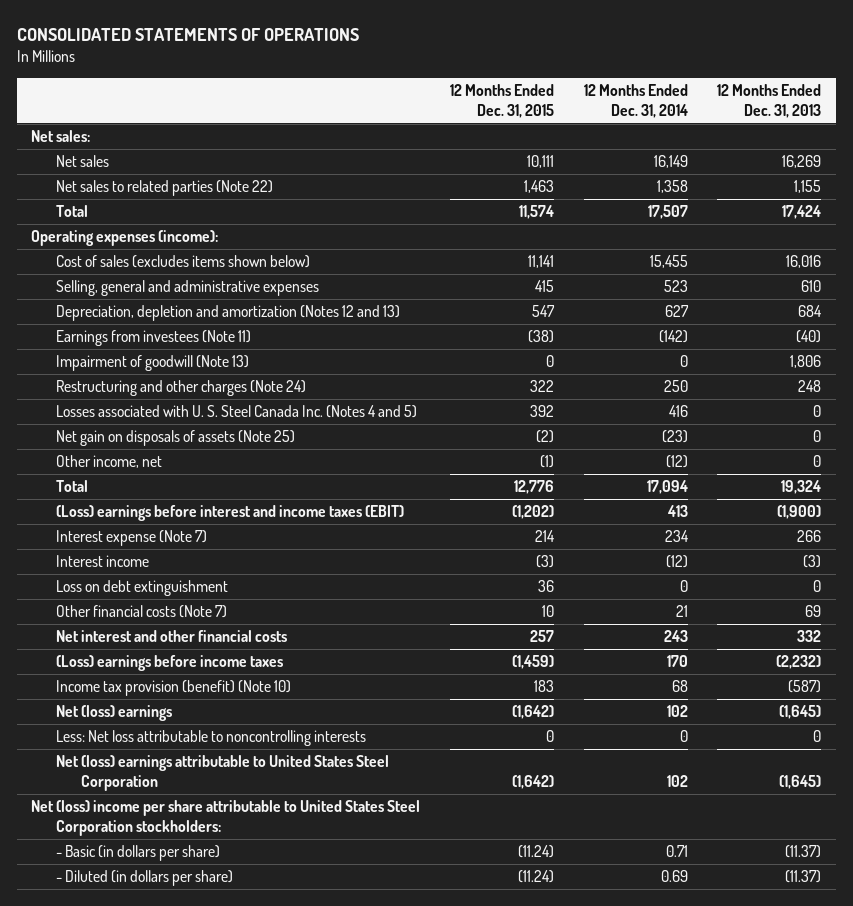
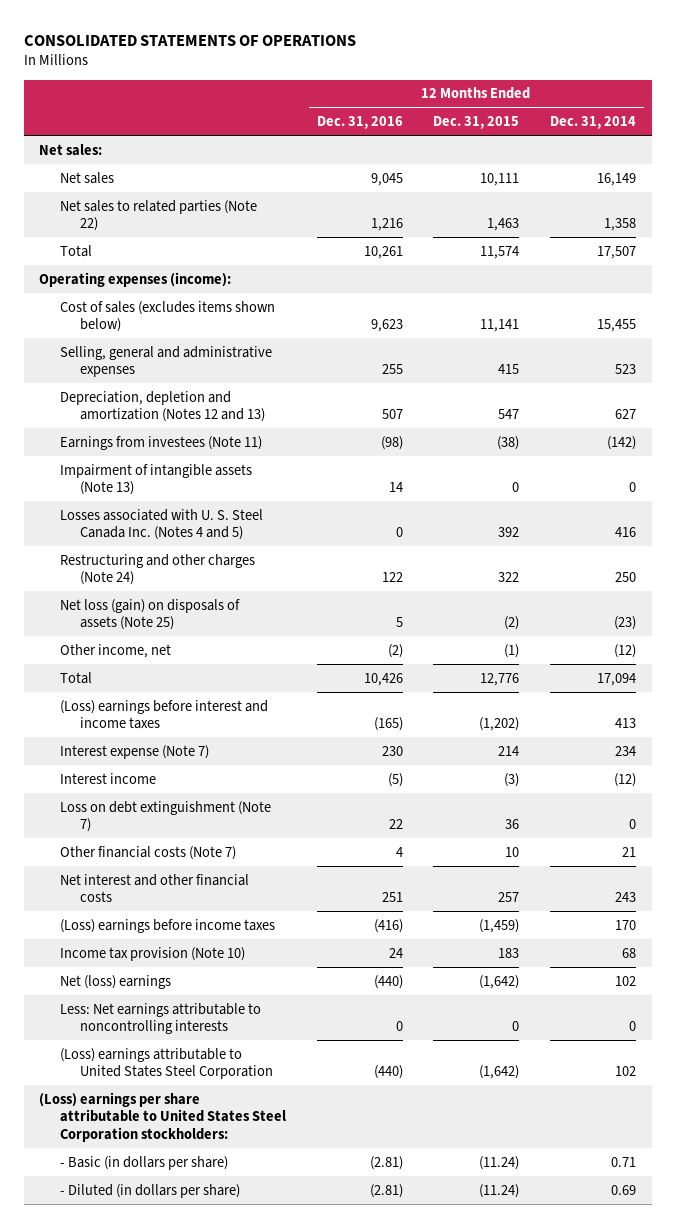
- | 12 Months Ended Dec. 31, 2015 | 12 Months Ended Dec. 31, 2014 | 12 Months Ended Dec. 31, 2013
+ | 12 Months Ended Dec. 31, 2016 | 12 Months Ended Dec. 31, 2015 | 12 Months Ended Dec. 31, 2014
- Impairment of goodwill (Note 13) | 0 | 0 | 1,806
+ Impairment of intangible assets (Note 13) | 14 | 0 | 0
- Net gain on disposals of assets (Note 25) | (2) | (23) | 0
moved down: Restructuring and other charges (Note 24) | 122 | 322 | 250
+ Net loss (gain) on disposals of assets (Note 25) | 5 | (2) | (23)
- (Loss) earnings before interest and income taxes (EBIT) | (1,202) | 413 | (1,900)
+ (Loss) earnings before interest and income taxes | (165) | (1,202) | 413
- Loss on debt extinguishment | 36 | 0 | 0
+ Loss on debt extinguishment (Note 7) | 22 | 36 | 0
- Income tax provision (benefit) (Note 10) | 183 | 68 | (587)
+ Income tax provision (Note 10) | 24 | 183 | 68
- Less: Net loss attributable to noncontrolling interests | 0 | 0 | 0
- Net (loss) earnings attributable to United States Steel Corporation | (1,642) | 102 | (1,645)
- Net (loss) income per share attributable to United States Steel Corporation stockholders:
+ Less: Net earnings attributable to noncontrolling interests | 0 | 0 | 0
+ (Loss) earnings attributable to United States Steel Corporation | (440) | (1,642) | 102
+ (Loss) earnings per share attributable to United States Steel Corporation stockholders:

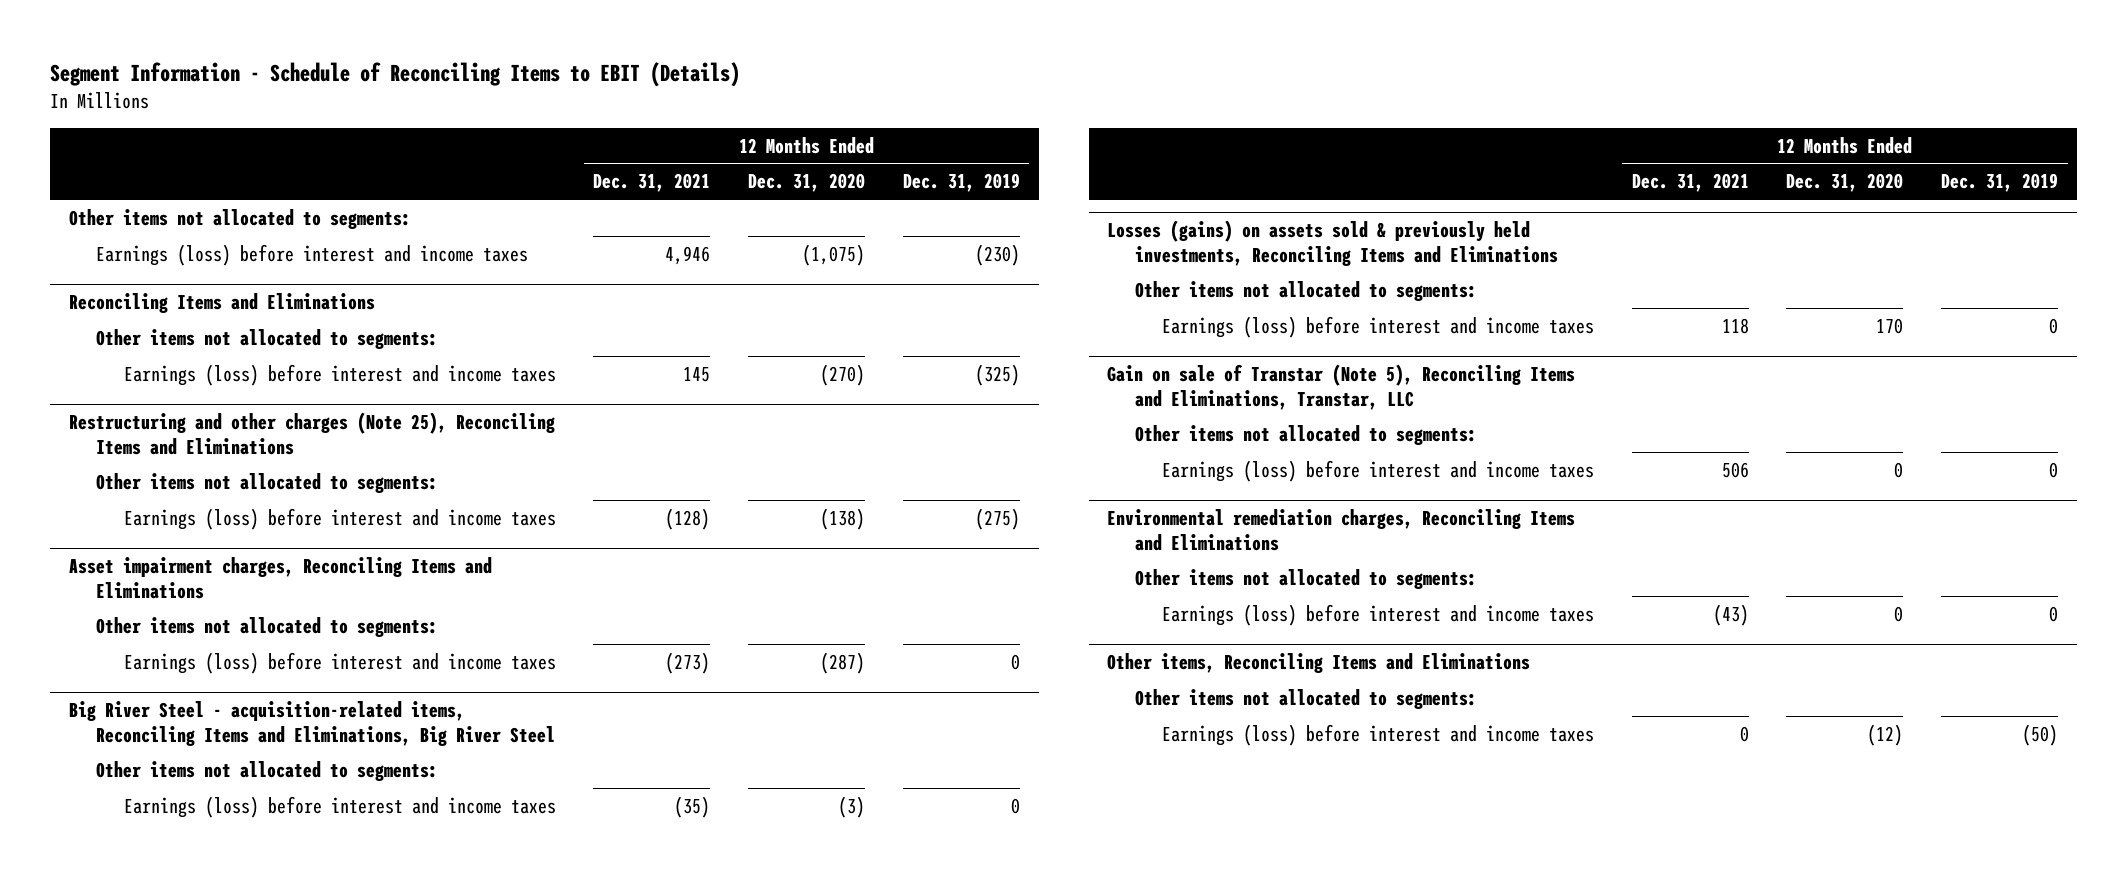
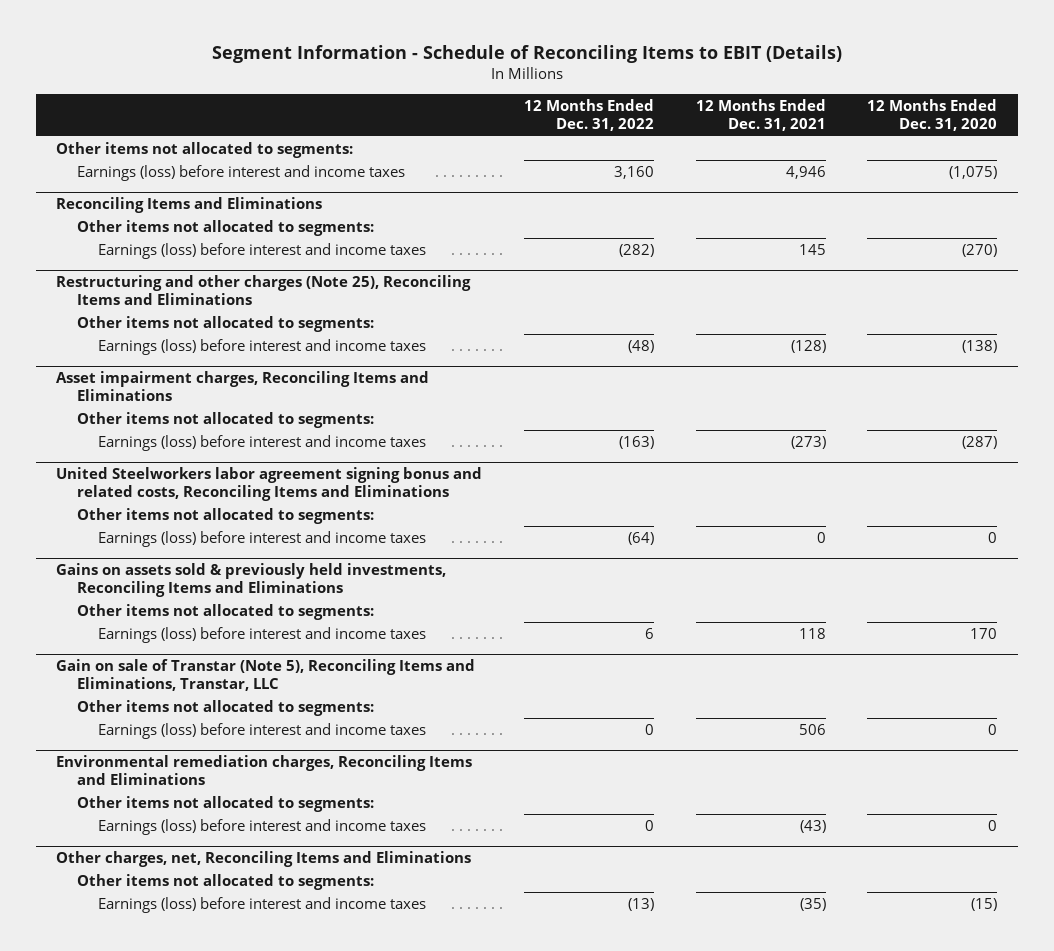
- | 12 Months Ended Dec. 31, 2021 | 12 Months Ended Dec. 31, 2020 | 12 Months Ended Dec. 31, 2019
+ | 12 Months Ended Dec. 31, 2022 | 12 Months Ended Dec. 31, 2021 | 12 Months Ended Dec. 31, 2020
- Big River Steel - acquisition-related items, Reconciling Items and Eliminations, Big River Steel
+ United Steelworkers labor agreement signing bonus and related costs, Reconciling Items and Eliminations
- Earnings (loss) before interest and income taxes | (35) | (3) | 0
- Losses (gains) on assets sold & previously held investments, Reconciling Items and Eliminations
+ Earnings (loss) before interest and income taxes | (64) | 0 | 0
+ Gains on assets sold & previously held investments, Reconciling Items and Eliminations
- Other items, Reconciling Items and Eliminations
+ Other charges, net, Reconciling Items and Eliminations
- Earnings (loss) before interest and income taxes | 0 | (12) | (50)
+ Earnings (loss) before interest and income taxes | (13) | (35) | (15)

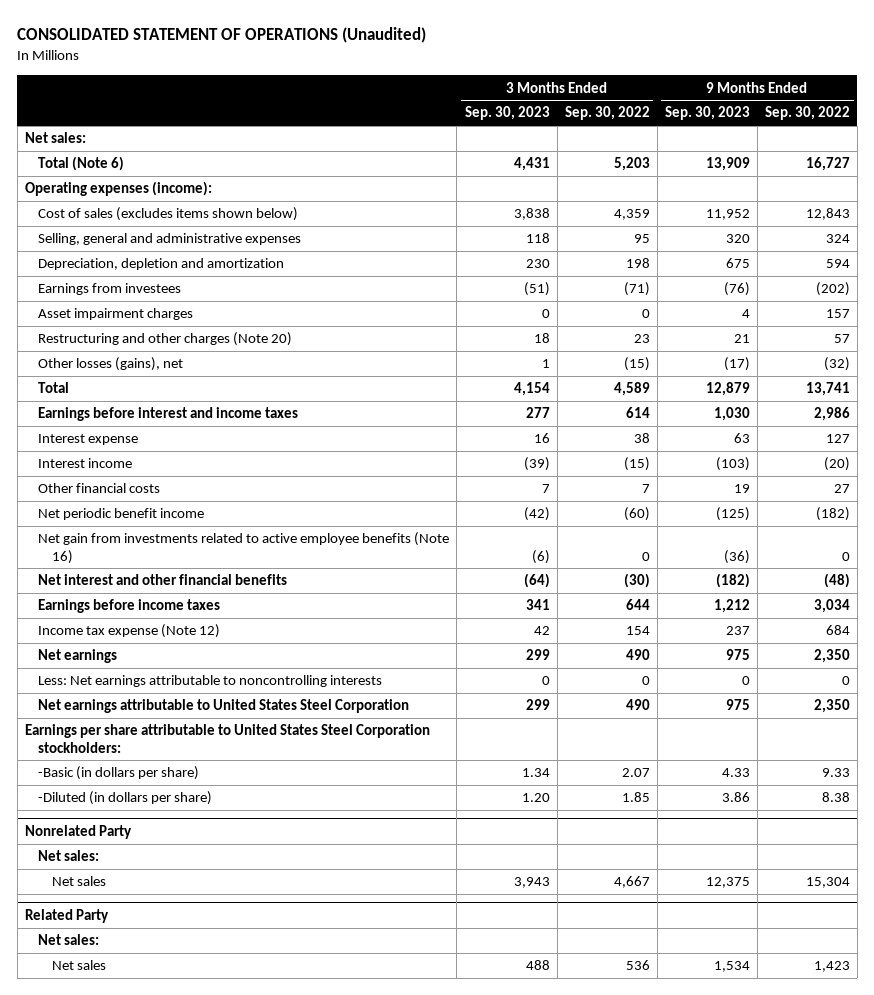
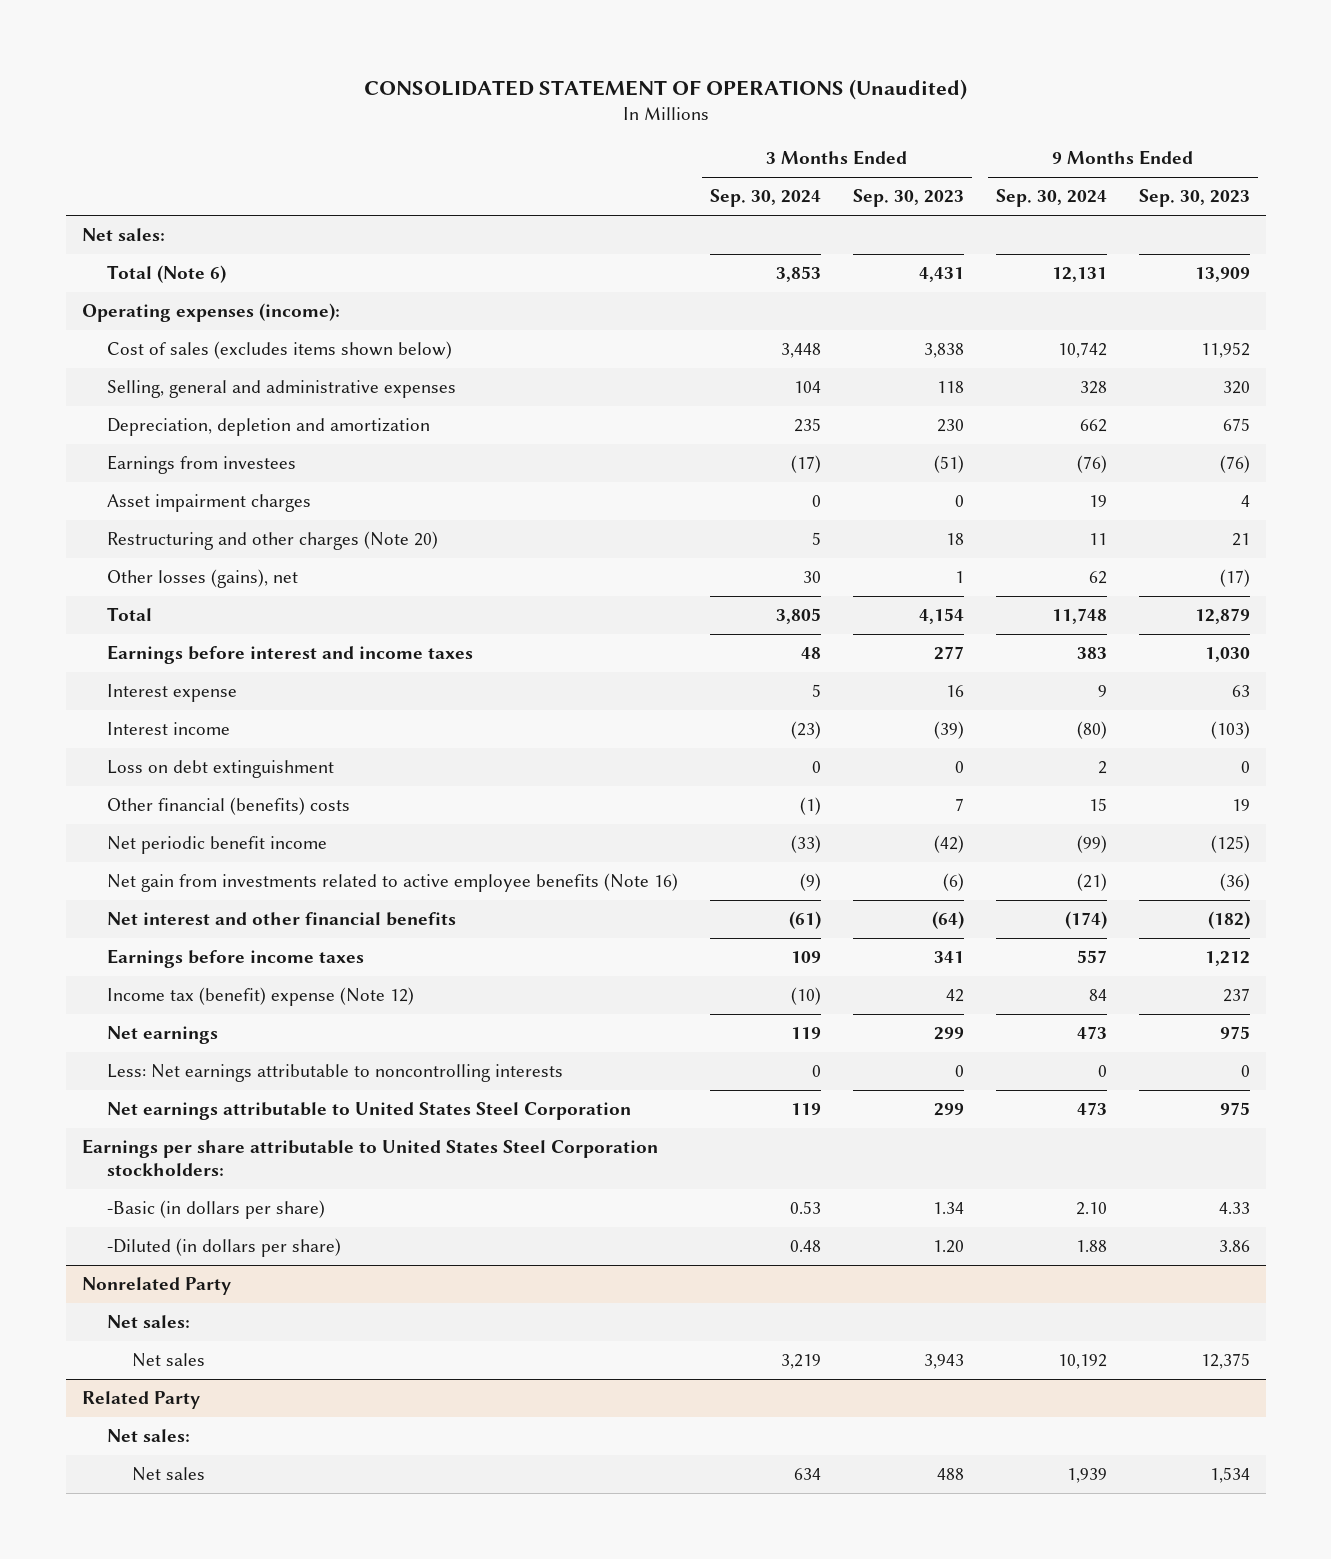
- | 3 Months Ended Sep. 30, 2023 | 3 Months Ended Sep. 30, 2022 | 9 Months Ended Sep. 30, 2023 | 9 Months Ended Sep. 30, 2022
+ | 3 Months Ended Sep. 30, 2024 | 3 Months Ended Sep. 30, 2023 | 9 Months Ended Sep. 30, 2024 | 9 Months Ended Sep. 30, 2023
- Other financial costs | 7 | 7 | 19 | 27
+ Loss on debt extinguishment | 0 | 0 | 2 | 0
+ Other financial (benefits) costs | (1) | 7 | 15 | 19
- Income tax expense (Note 12) | 42 | 154 | 237 | 684
+ Income tax (benefit) expense (Note 12) | (10) | 42 | 84 | 237

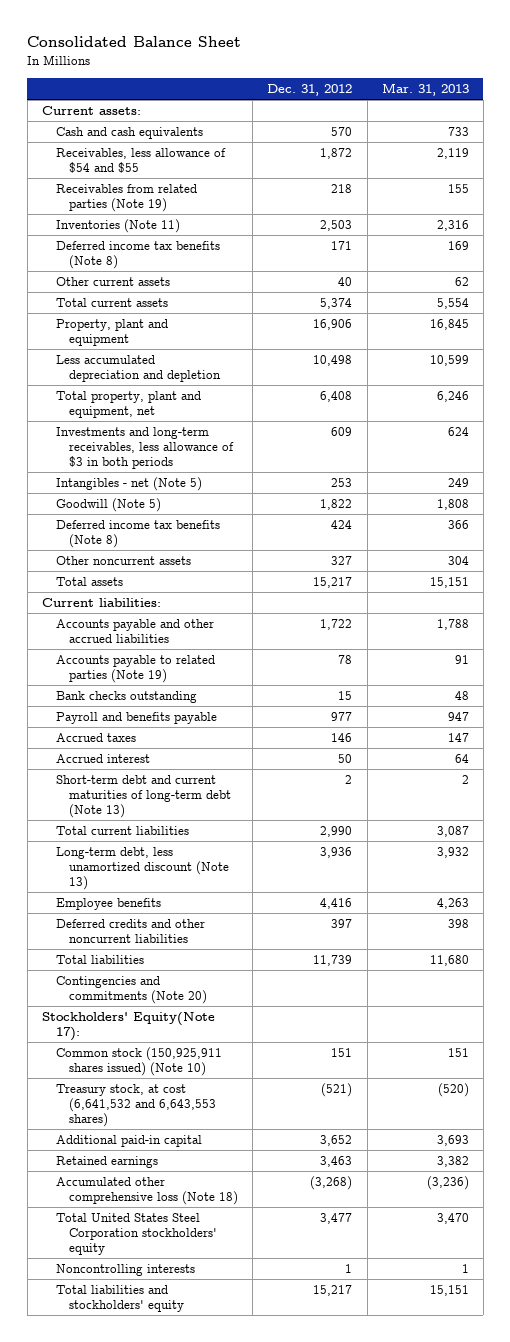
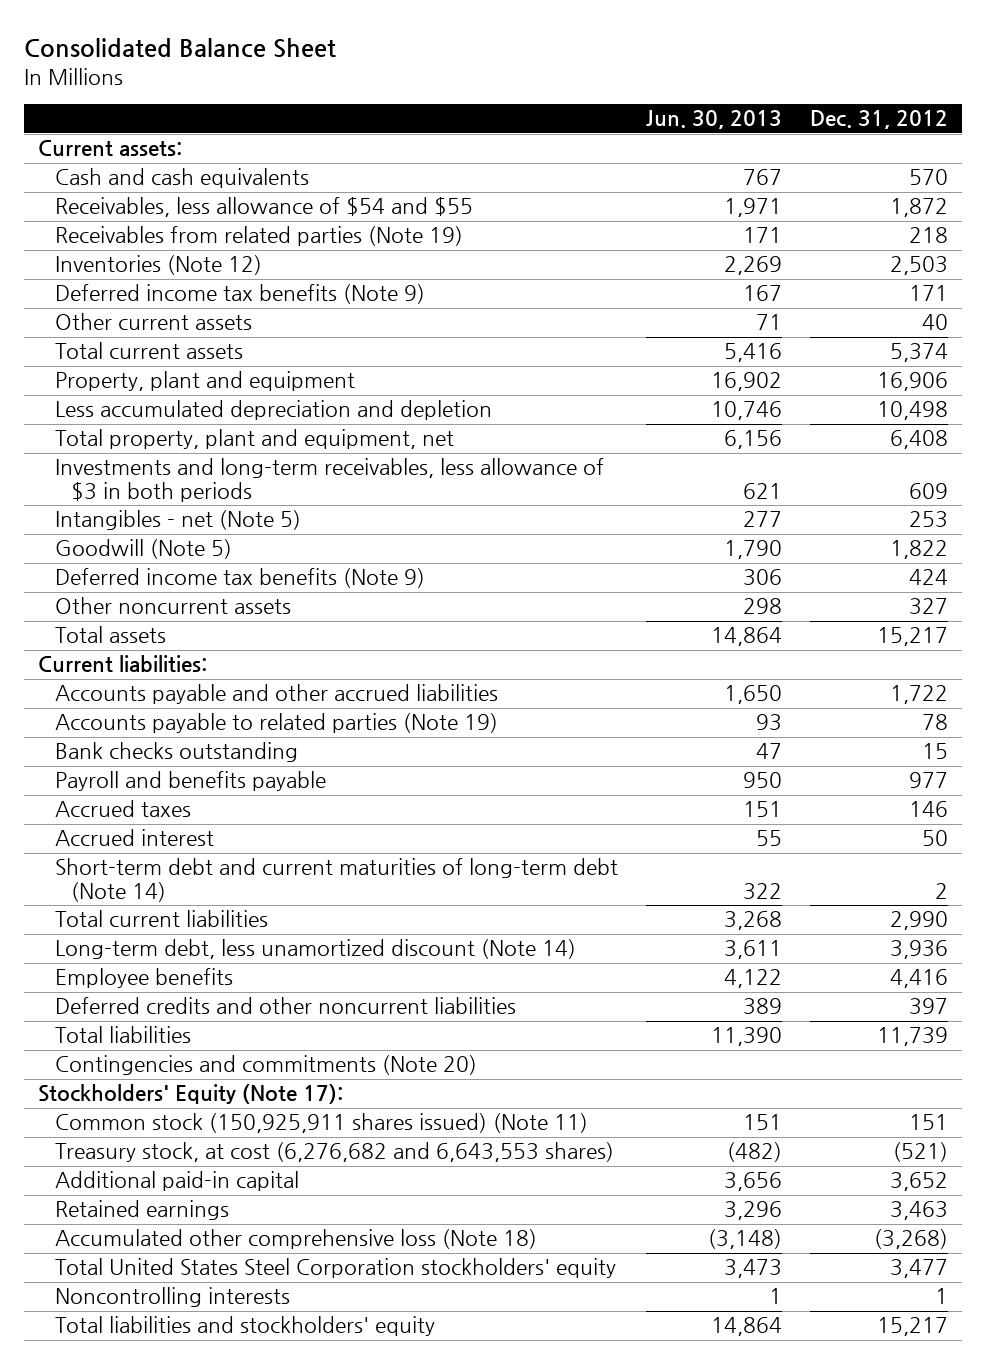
- | Dec. 31, 2012 | Mar. 31, 2013
+ | Jun. 30, 2013 | Dec. 31, 2012
- Inventories (Note 11) | 2,503 | 2,316
- Deferred income tax benefits (Note 8) | 171 | 169
+ Inventories (Note 12) | 2,269 | 2,503
+ Deferred income tax benefits (Note 9) | 167 | 171
- Deferred income tax benefits (Note 8) | 424 | 366
+ Deferred income tax benefits (Note 9) | 306 | 424
- Short-term debt and current maturities of long-term debt (Note 13) | 2 | 2
+ Short-term debt and current maturities of long-term debt (Note 14) | 322 | 2
- Long-term debt, less unamortized discount (Note 13) | 3,936 | 3,932
+ Long-term debt, less unamortized discount (Note 14) | 3,611 | 3,936
- Stockholders' Equity(Note 17):
- Common stock (150,925,911 shares issued) (Note 10) | 151 | 151
- Treasury stock, at cost (6,641,532 and 6,643,553 shares) | (521) | (520)
+ Stockholders' Equity (Note 17):
+ Common stock (150,925,911 shares issued) (Note 11) | 151 | 151
+ Treasury stock, at cost (6,276,682 and 6,643,553 shares) | (482) | (521)

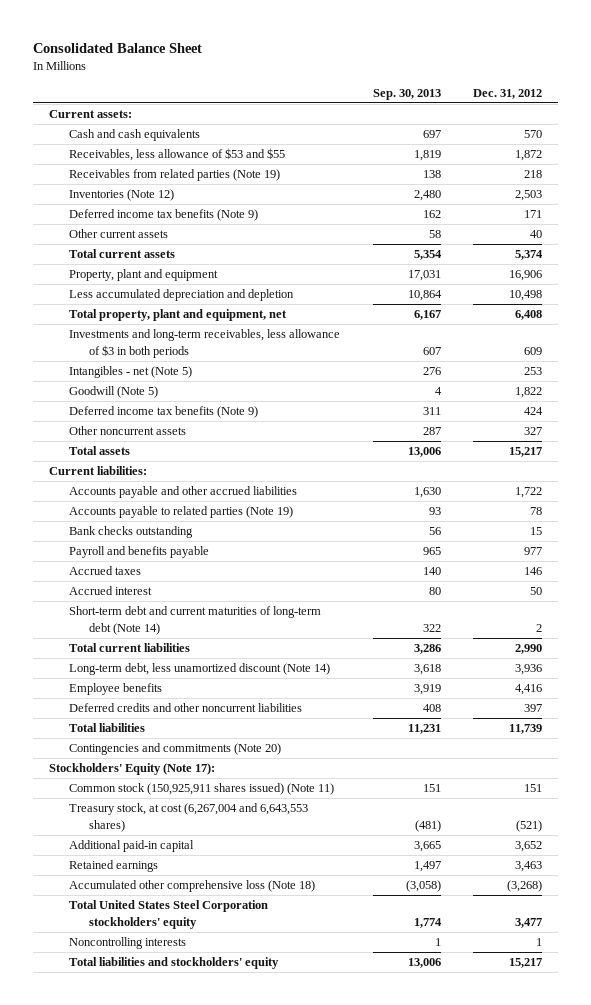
- | Jun. 30, 2013 | Dec. 31, 2012
+ | Sep. 30, 2013 | Dec. 31, 2012
- Receivables, less allowance of $54 and $55 | 1,971 | 1,872
+ Receivables, less allowance of $53 and $55 | 1,819 | 1,872
- Treasury stock, at cost (6,276,682 and 6,643,553 shares) | (482) | (521)
+ Treasury stock, at cost (6,267,004 and 6,643,553 shares) | (481) | (521)

